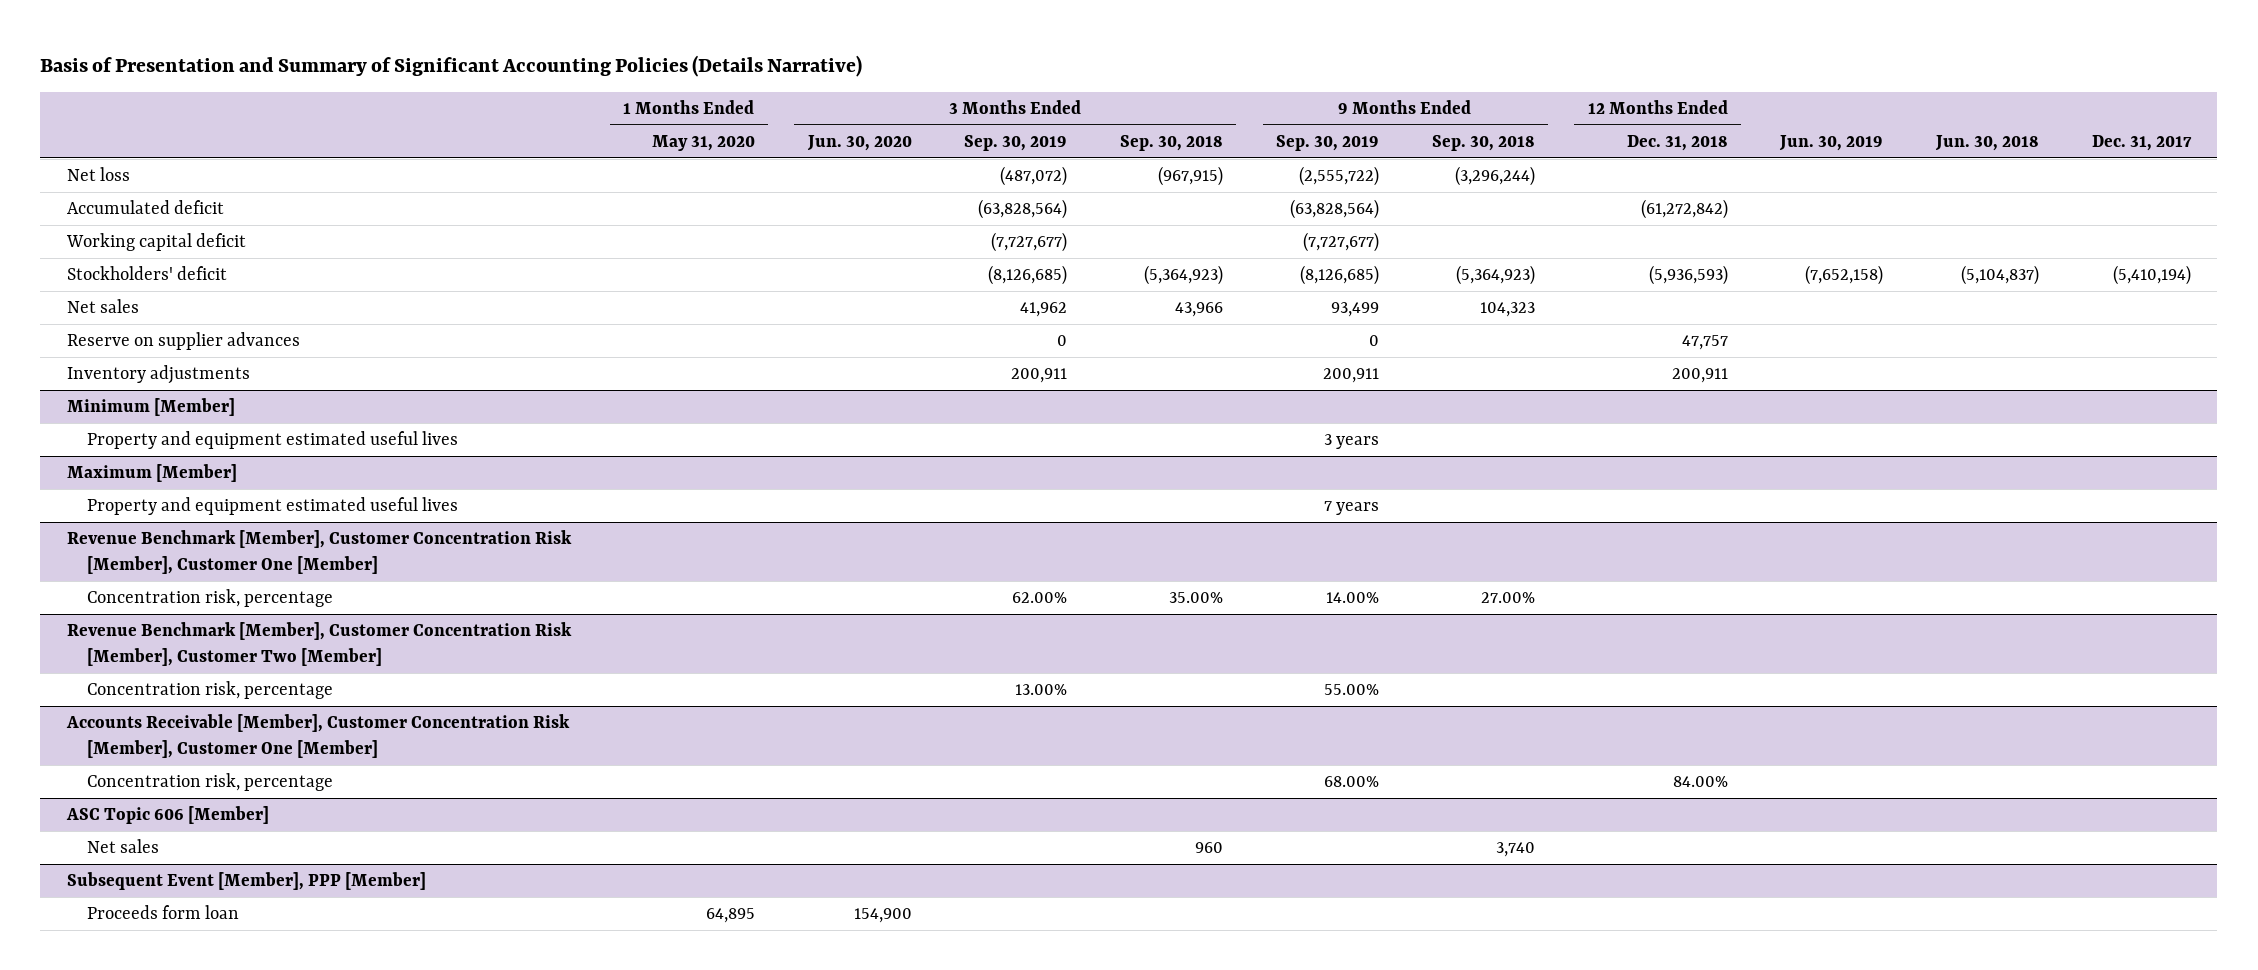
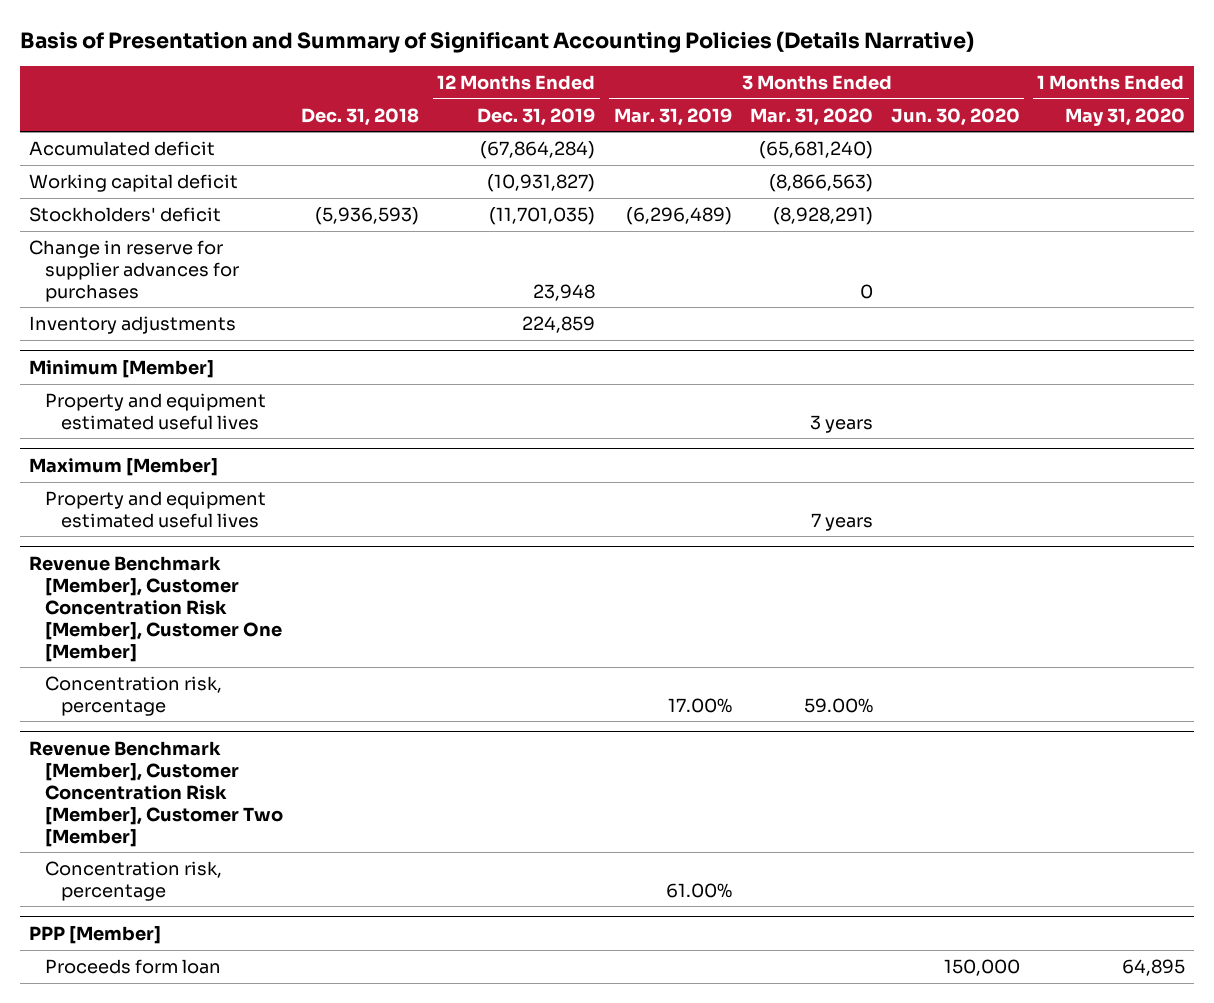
- | 1 Months Ended May 31, 2020 | 3 Months Ended Jun. 30, 2020 | 3 Months Ended Sep. 30, 2019 | 3 Months Ended Sep. 30, 2018 | 9 Months Ended Sep. 30, 2019 | 9 Months Ended Sep. 30, 2018 | 12 Months Ended Dec. 31, 2018 | Jun. 30, 2019 | Jun. 30, 2018 | Dec. 31, 2017
+ | Dec. 31, 2018 | 12 Months Ended Dec. 31, 2019 | 3 Months Ended Mar. 31, 2019 | 3 Months Ended Mar. 31, 2020 | 3 Months Ended Jun. 30, 2020 | 1 Months Ended May 31, 2020
- Net loss | | | (487,072) | (967,915) | (2,555,722) | (3,296,244) | | | |
- Net sales | | | 41,962 | 43,966 | 93,499 | 104,323 | | | |
- Reserve on supplier advances | | | 0 | | 0 | | 47,757 | | |
+ Change in reserve for supplier advances for purchases | | 23,948 | | 0 | |
- Accounts Receivable [Member], Customer Concentration Risk [Member], Customer One [Member]
- Concentration risk, percentage | | | | | 68.00% | | 84.00% | | |
- ASC Topic 606 [Member]
- Net sales | | | | 960 | | 3,740 | | | |
- Subsequent Event [Member], PPP [Member]
- Proceeds form loan | 64,895 | 154,900 | | | | | | | |
+ PPP [Member]
+ Proceeds form loan | | | | | 150,000 | 64,895

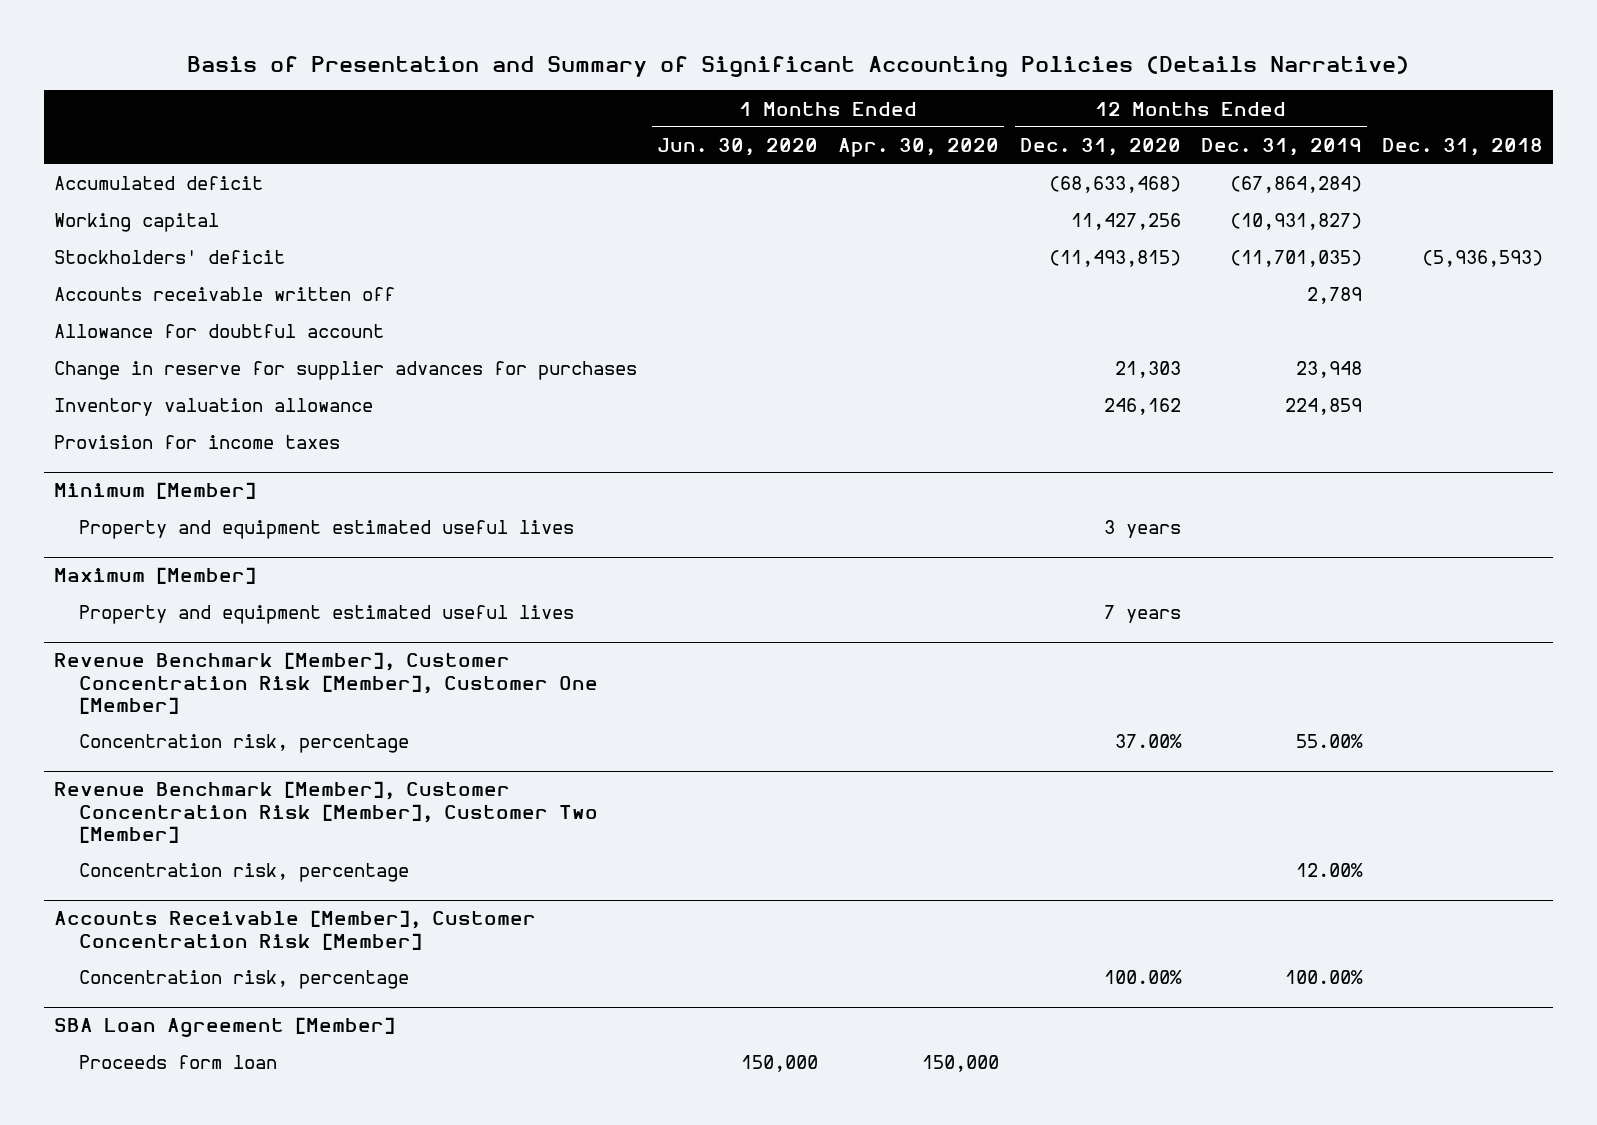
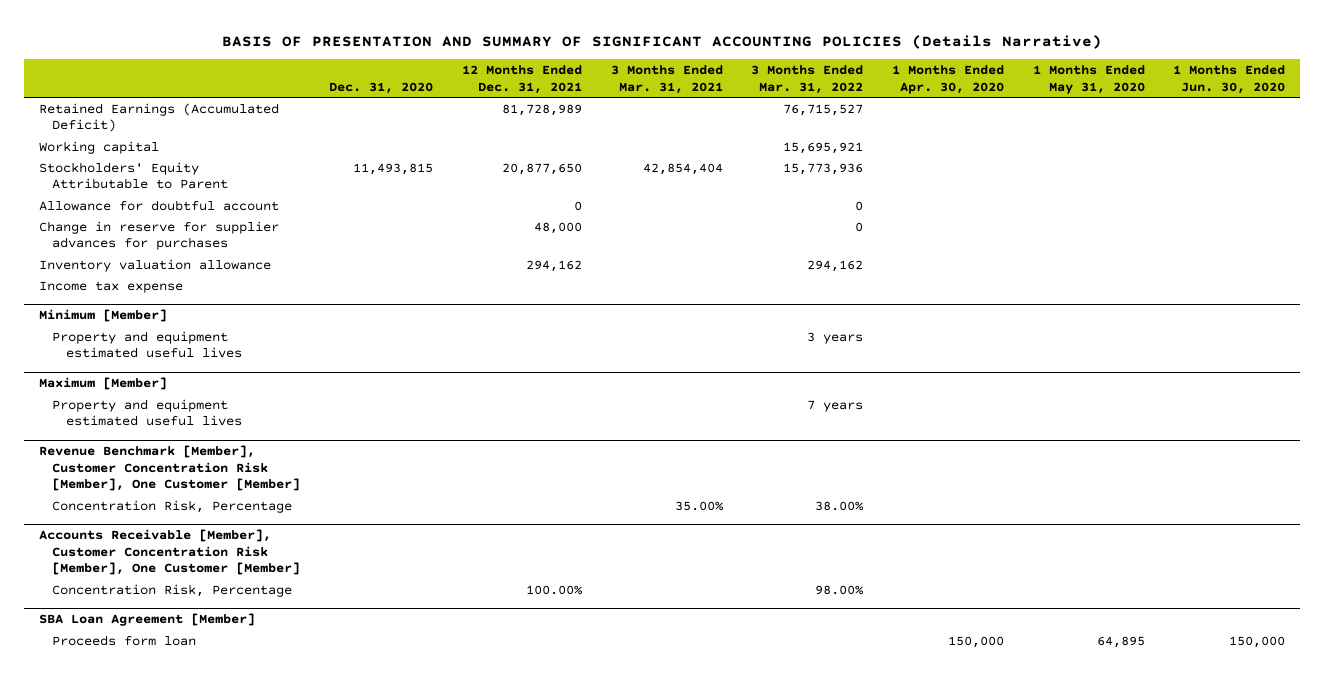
- Basis of Presentation and Summary of Significant Accounting Policies (Details Narrative)
+ BASIS OF PRESENTATION AND SUMMARY OF SIGNIFICANT ACCOUNTING POLICIES (Details Narrative)
- | 1 Months Ended Jun. 30, 2020 | 1 Months Ended Apr. 30, 2020 | 12 Months Ended Dec. 31, 2020 | 12 Months Ended Dec. 31, 2019 | Dec. 31, 2018
+ | Dec. 31, 2020 | 12 Months Ended Dec. 31, 2021 | 3 Months Ended Mar. 31, 2021 | 3 Months Ended Mar. 31, 2022 | 1 Months Ended Apr. 30, 2020 | 1 Months Ended May 31, 2020 | 1 Months Ended Jun. 30, 2020
- Accumulated deficit | | | (68,633,468) | (67,864,284) |
+ Retained Earnings (Accumulated Deficit) | | 81,728,989 | | 76,715,527 | | |
- Stockholders' deficit | | | (11,493,815) | (11,701,035) | (5,936,593)
- Accounts receivable written off | | | | 2,789 |
+ Stockholders' Equity Attributable to Parent | 11,493,815 | 20,877,650 | 42,854,404 | 15,773,936 | | |
- Provision for income taxes
+ Income tax expense
- Revenue Benchmark [Member], Customer Concentration Risk [Member], Customer One [Member]
- Concentration risk, percentage | | | 37.00% | 55.00% |
- Revenue Benchmark [Member], Customer Concentration Risk [Member], Customer Two [Member]
- Concentration risk, percentage | | | | 12.00% |
- Accounts Receivable [Member], Customer Concentration Risk [Member]
- Concentration risk, percentage | | | 100.00% | 100.00% |
+ Revenue Benchmark [Member], Customer Concentration Risk [Member], One Customer [Member]
+ Concentration Risk, Percentage | | | 35.00% | 38.00% | | |
+ Accounts Receivable [Member], Customer Concentration Risk [Member], One Customer [Member]
+ Concentration Risk, Percentage | | 100.00% | | 98.00% | | |

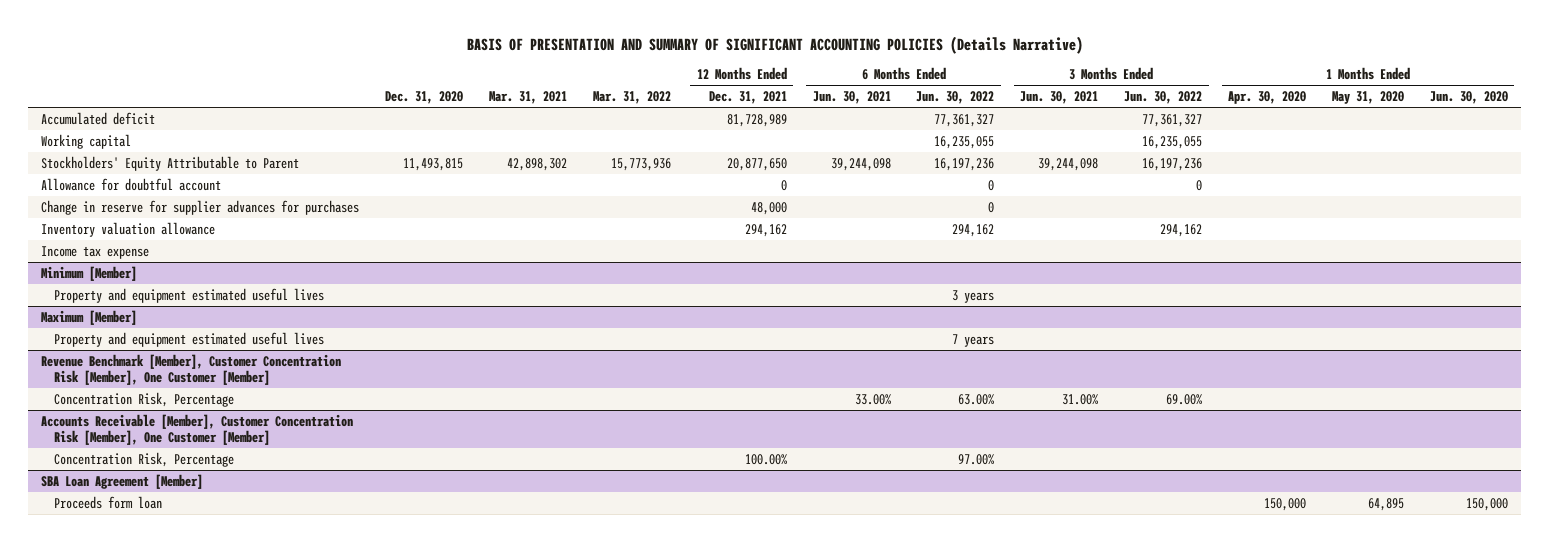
- | Dec. 31, 2020 | 12 Months Ended Dec. 31, 2021 | 3 Months Ended Mar. 31, 2021 | 3 Months Ended Mar. 31, 2022 | 1 Months Ended Apr. 30, 2020 | 1 Months Ended May 31, 2020 | 1 Months Ended Jun. 30, 2020
+ | Dec. 31, 2020 | Mar. 31, 2021 | Mar. 31, 2022 | 12 Months Ended Dec. 31, 2021 | 6 Months Ended Jun. 30, 2021 | 6 Months Ended Jun. 30, 2022 | 3 Months Ended Jun. 30, 2021 | 3 Months Ended Jun. 30, 2022 | 1 Months Ended Apr. 30, 2020 | 1 Months Ended May 31, 2020 | 1 Months Ended Jun. 30, 2020
- Retained Earnings (Accumulated Deficit) | | 81,728,989 | | 76,715,527 | | |
+ Accumulated deficit | | | | 81,728,989 | | 77,361,327 | | 77,361,327 | | |

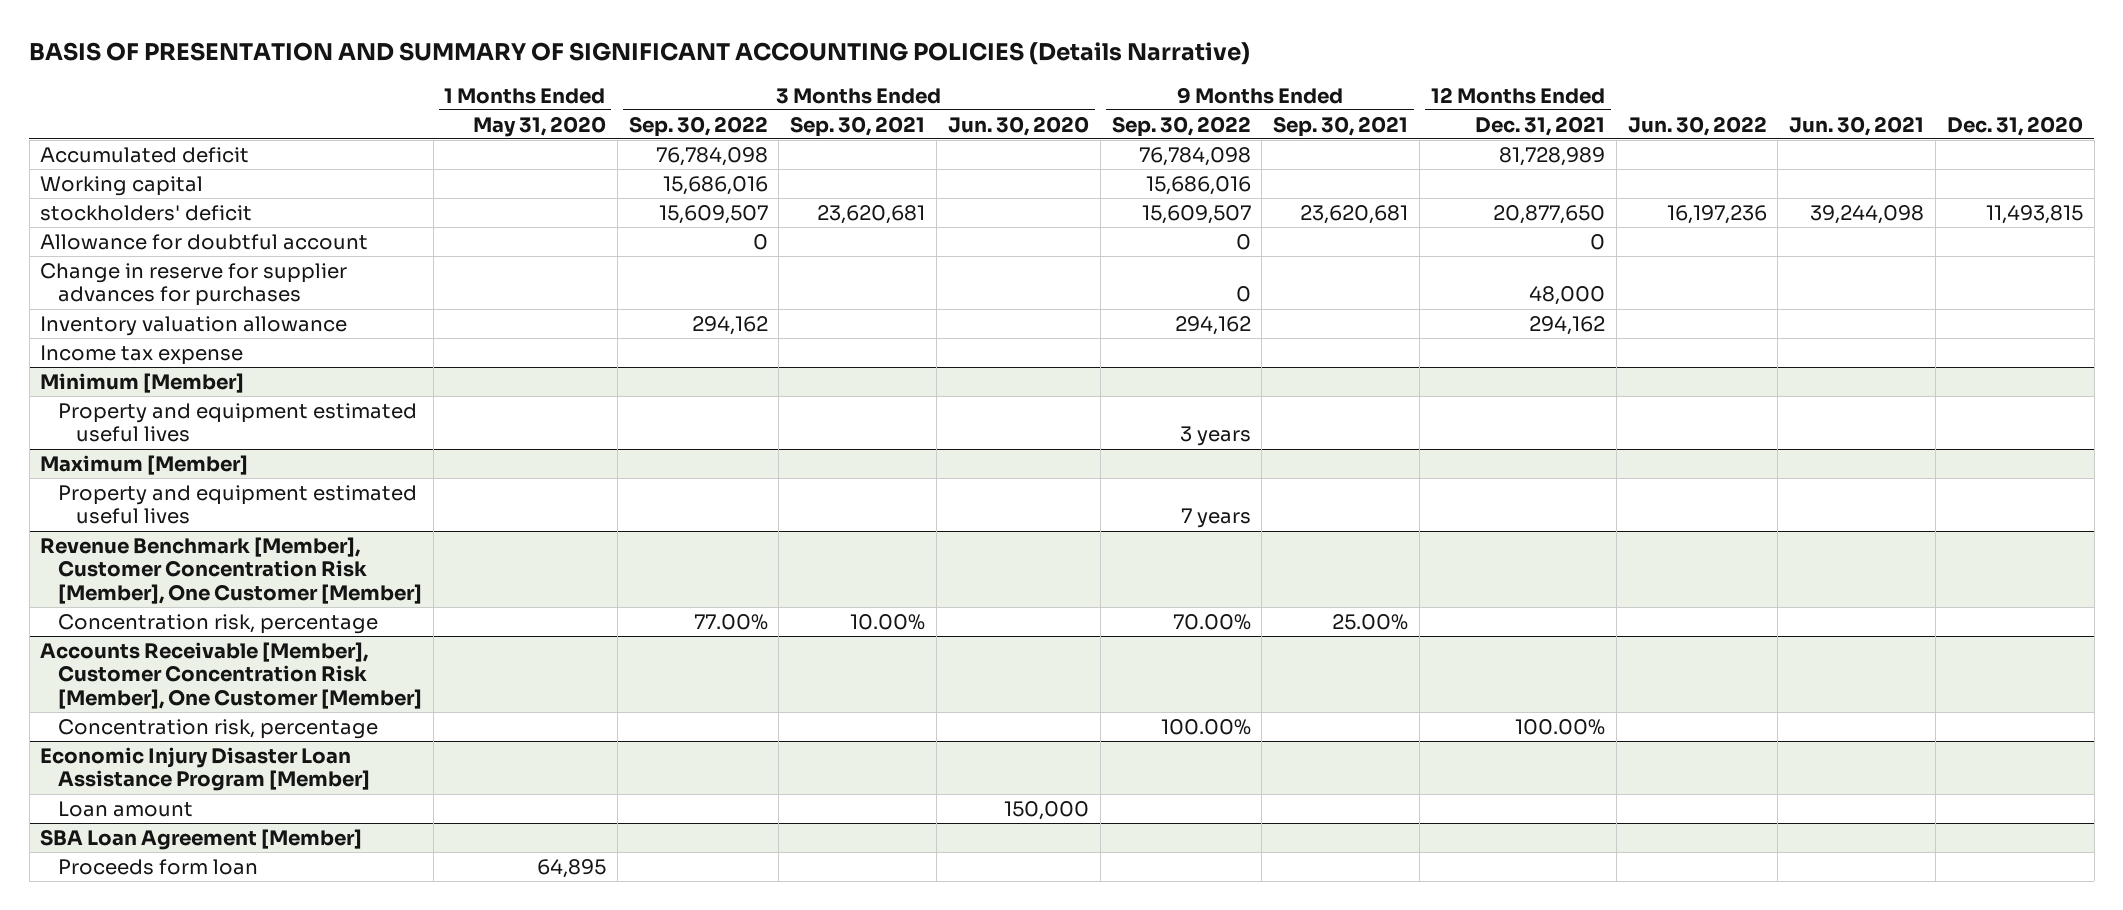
- | Dec. 31, 2020 | Mar. 31, 2021 | Mar. 31, 2022 | 12 Months Ended Dec. 31, 2021 | 6 Months Ended Jun. 30, 2021 | 6 Months Ended Jun. 30, 2022 | 3 Months Ended Jun. 30, 2021 | 3 Months Ended Jun. 30, 2022 | 1 Months Ended Apr. 30, 2020 | 1 Months Ended May 31, 2020 | 1 Months Ended Jun. 30, 2020
+ | 1 Months Ended May 31, 2020 | 3 Months Ended Sep. 30, 2022 | 3 Months Ended Sep. 30, 2021 | 3 Months Ended Jun. 30, 2020 | 9 Months Ended Sep. 30, 2022 | 9 Months Ended Sep. 30, 2021 | 12 Months Ended Dec. 31, 2021 | Jun. 30, 2022 | Jun. 30, 2021 | Dec. 31, 2020
- Stockholders' Equity Attributable to Parent | 11,493,815 | 42,898,302 | 15,773,936 | 20,877,650 | 39,244,098 | 16,197,236 | 39,244,098 | 16,197,236 | | |
+ stockholders' deficit | | 15,609,507 | 23,620,681 | | 15,609,507 | 23,620,681 | 20,877,650 | 16,197,236 | 39,244,098 | 11,493,815
@ Revenue Benchmark [Member], Customer Concentration Risk [Member], One Customer [Member]
- Concentration Risk, Percentage | | | | | 33.00% | 63.00% | 31.00% | 69.00% | | |
+ Concentration risk, percentage | | 77.00% | 10.00% | | 70.00% | 25.00% | | | |
@ Accounts Receivable [Member], Customer Concentration Risk [Member], One Customer [Member]
- Concentration Risk, Percentage | | | | 100.00% | | 97.00% | | | | |
+ Concentration risk, percentage | | | | | 100.00% | | 100.00% | | |
+ Economic Injury Disaster Loan Assistance Program [Member]
+ Loan amount | | | | 150,000 | | | | | |

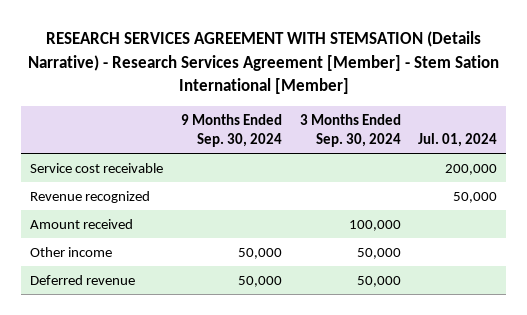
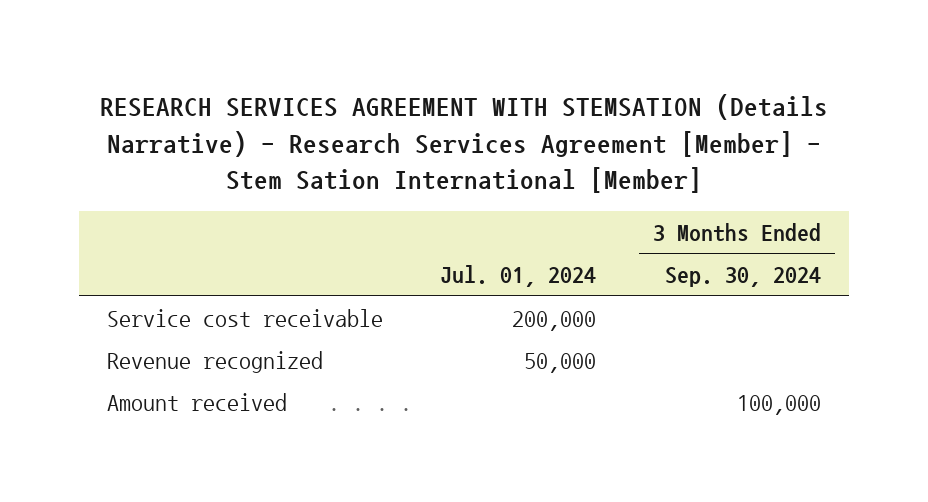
- | 9 Months Ended Sep. 30, 2024 | 3 Months Ended Sep. 30, 2024 | Jul. 01, 2024
+ | Jul. 01, 2024 | 3 Months Ended Sep. 30, 2024
- Other income | 50,000 | 50,000 |
- Deferred revenue | 50,000 | 50,000 |

